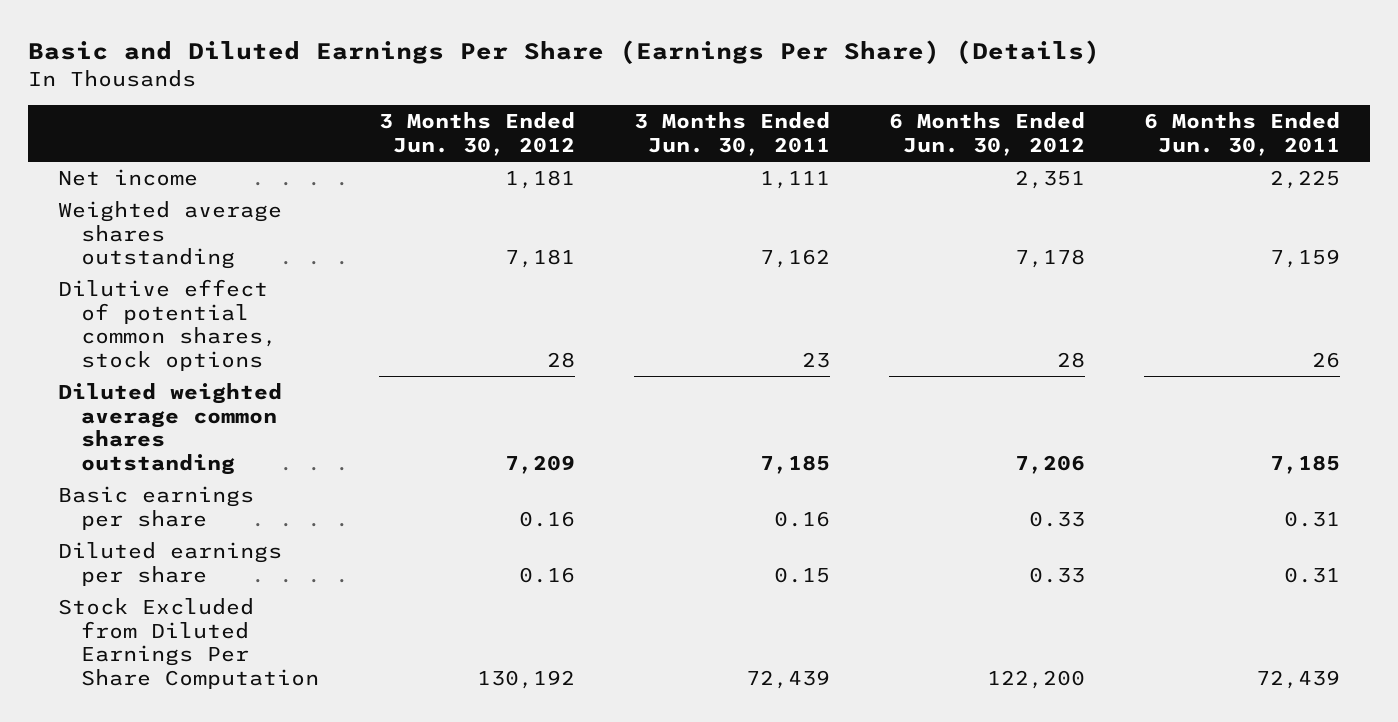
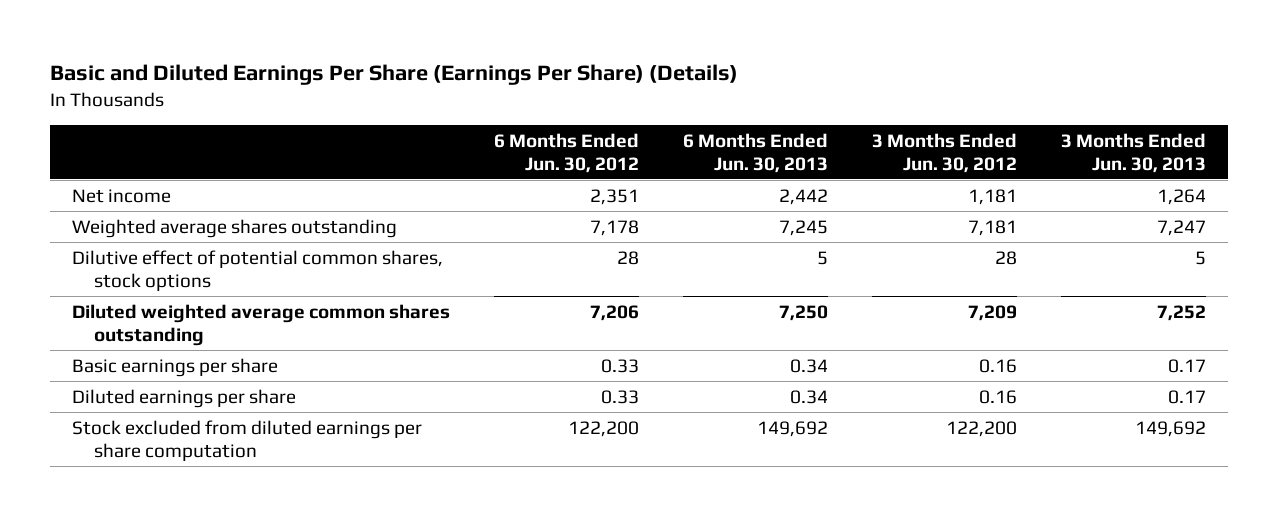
- | 3 Months Ended Jun. 30, 2012 | 3 Months Ended Jun. 30, 2011 | 6 Months Ended Jun. 30, 2012 | 6 Months Ended Jun. 30, 2011
+ | 6 Months Ended Jun. 30, 2012 | 6 Months Ended Jun. 30, 2013 | 3 Months Ended Jun. 30, 2012 | 3 Months Ended Jun. 30, 2013
- Stock Excluded from Diluted Earnings Per Share Computation | 130,192 | 72,439 | 122,200 | 72,439
+ Stock excluded from diluted earnings per share computation | 122,200 | 149,692 | 122,200 | 149,692

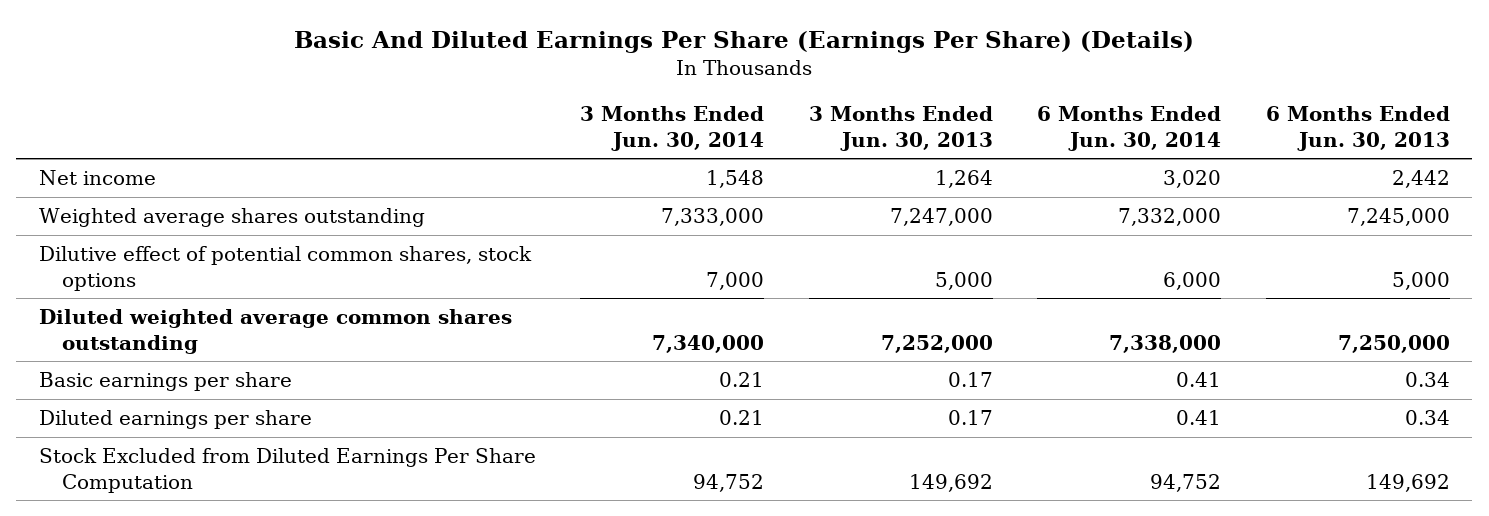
- Basic and Diluted Earnings Per Share (Earnings Per Share) (Details)
+ Basic And Diluted Earnings Per Share (Earnings Per Share) (Details)
- | 6 Months Ended Jun. 30, 2012 | 6 Months Ended Jun. 30, 2013 | 3 Months Ended Jun. 30, 2012 | 3 Months Ended Jun. 30, 2013
+ | 3 Months Ended Jun. 30, 2014 | 3 Months Ended Jun. 30, 2013 | 6 Months Ended Jun. 30, 2014 | 6 Months Ended Jun. 30, 2013
- Weighted average shares outstanding | 7,178 | 7,245 | 7,181 | 7,247
- Dilutive effect of potential common shares, stock options | 28 | 5 | 28 | 5
- Diluted weighted average common shares outstanding | 7,206 | 7,250 | 7,209 | 7,252
+ Weighted average shares outstanding | 7,333,000 | 7,247,000 | 7,332,000 | 7,245,000
+ Dilutive effect of potential common shares, stock options | 7,000 | 5,000 | 6,000 | 5,000
+ Diluted weighted average common shares outstanding | 7,340,000 | 7,252,000 | 7,338,000 | 7,250,000
- Stock excluded from diluted earnings per share computation | 122,200 | 149,692 | 122,200 | 149,692
+ Stock Excluded from Diluted Earnings Per Share Computation | 94,752 | 149,692 | 94,752 | 149,692

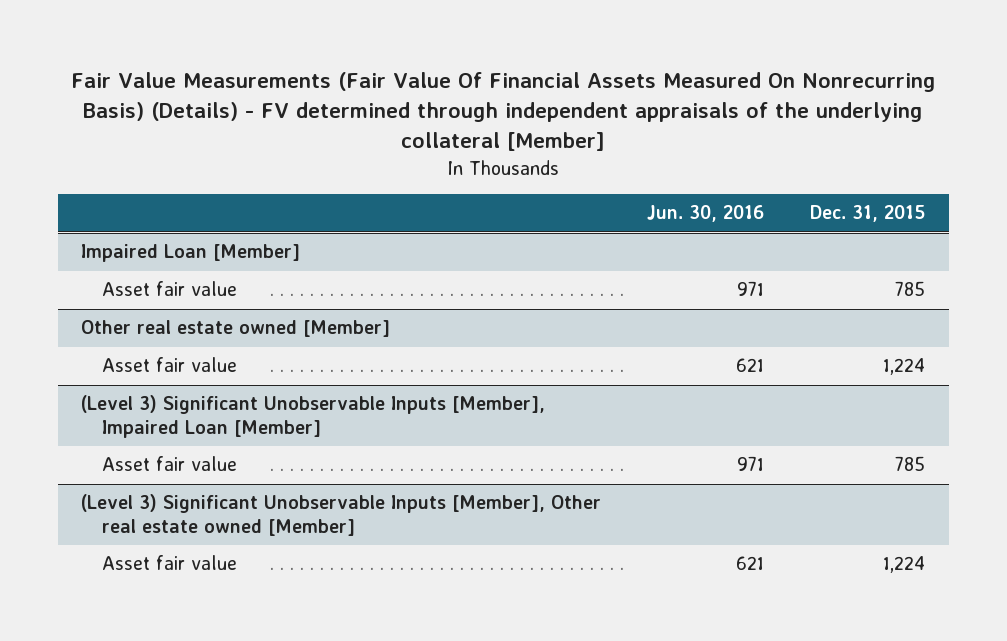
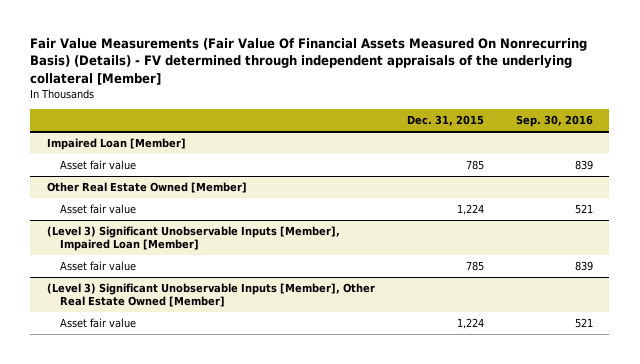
- | Jun. 30, 2016 | Dec. 31, 2015
+ | Dec. 31, 2015 | Sep. 30, 2016
- Other real estate owned [Member]
+ Other Real Estate Owned [Member]
- (Level 3) Significant Unobservable Inputs [Member], Other real estate owned [Member]
+ (Level 3) Significant Unobservable Inputs [Member], Other Real Estate Owned [Member]

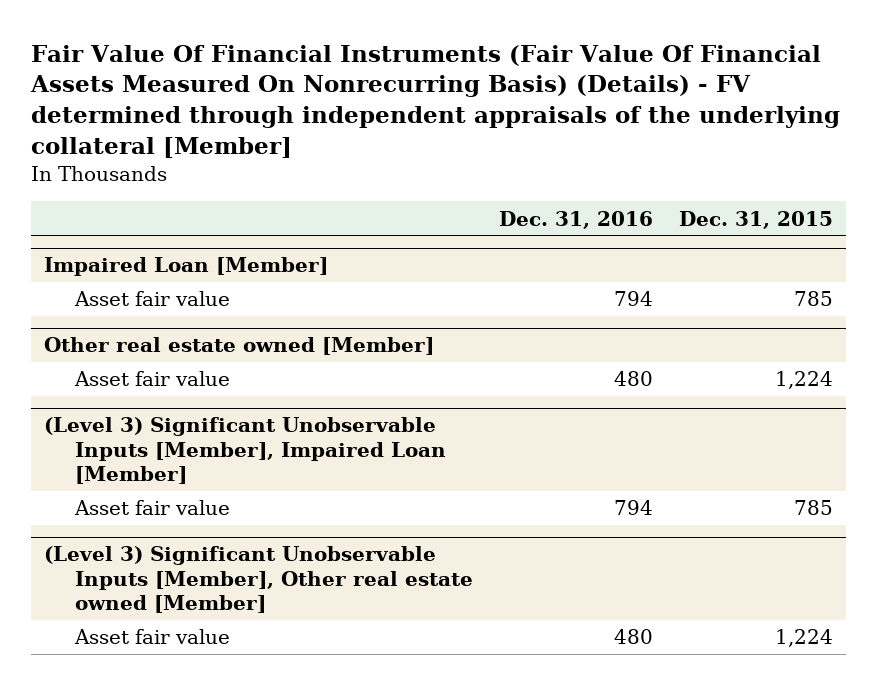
- Fair Value Measurements (Fair Value Of Financial Assets Measured On Nonrecurring Basis) (Details) - FV determined through independent appraisals of the underlying collateral [Member]
+ Fair Value Of Financial Instruments (Fair Value Of Financial Assets Measured On Nonrecurring Basis) (Details) - FV determined through independent appraisals of the underlying collateral [Member]
- | Dec. 31, 2015 | Sep. 30, 2016
+ | Dec. 31, 2016 | Dec. 31, 2015
- Other Real Estate Owned [Member]
+ Other real estate owned [Member]
- (Level 3) Significant Unobservable Inputs [Member], Other Real Estate Owned [Member]
+ (Level 3) Significant Unobservable Inputs [Member], Other real estate owned [Member]

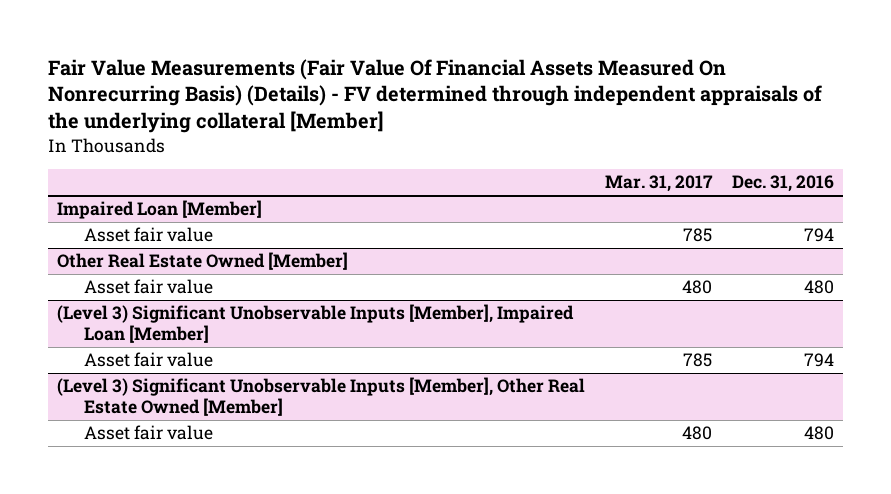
- Fair Value Of Financial Instruments (Fair Value Of Financial Assets Measured On Nonrecurring Basis) (Details) - FV determined through independent appraisals of the underlying collateral [Member]
+ Fair Value Measurements (Fair Value Of Financial Assets Measured On Nonrecurring Basis) (Details) - FV determined through independent appraisals of the underlying collateral [Member]
- | Dec. 31, 2016 | Dec. 31, 2015
+ | Mar. 31, 2017 | Dec. 31, 2016
- Other real estate owned [Member]
+ Other Real Estate Owned [Member]
- (Level 3) Significant Unobservable Inputs [Member], Other real estate owned [Member]
+ (Level 3) Significant Unobservable Inputs [Member], Other Real Estate Owned [Member]

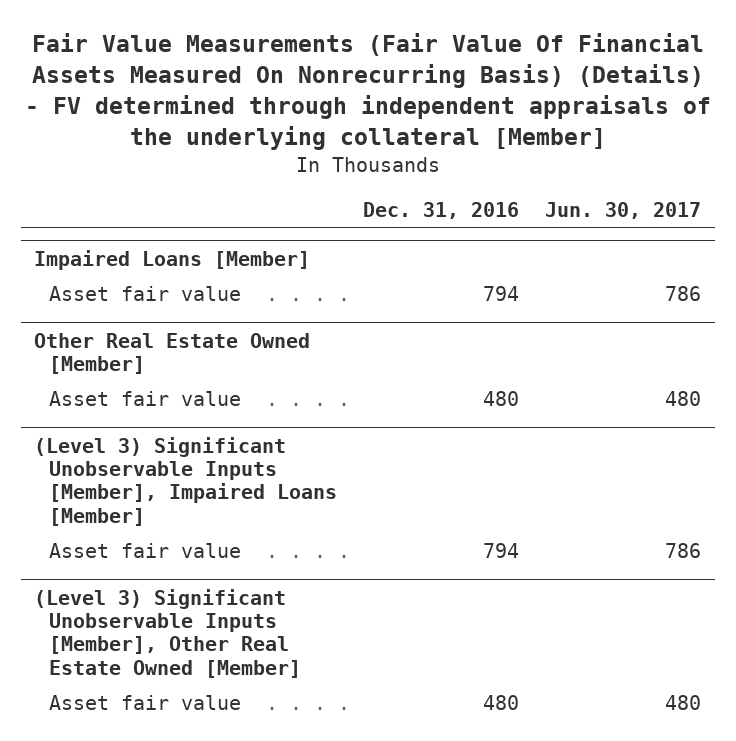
- | Mar. 31, 2017 | Dec. 31, 2016
+ | Dec. 31, 2016 | Jun. 30, 2017
- Impaired Loan [Member]
+ Impaired Loans [Member]
- (Level 3) Significant Unobservable Inputs [Member], Impaired Loan [Member]
+ (Level 3) Significant Unobservable Inputs [Member], Impaired Loans [Member]

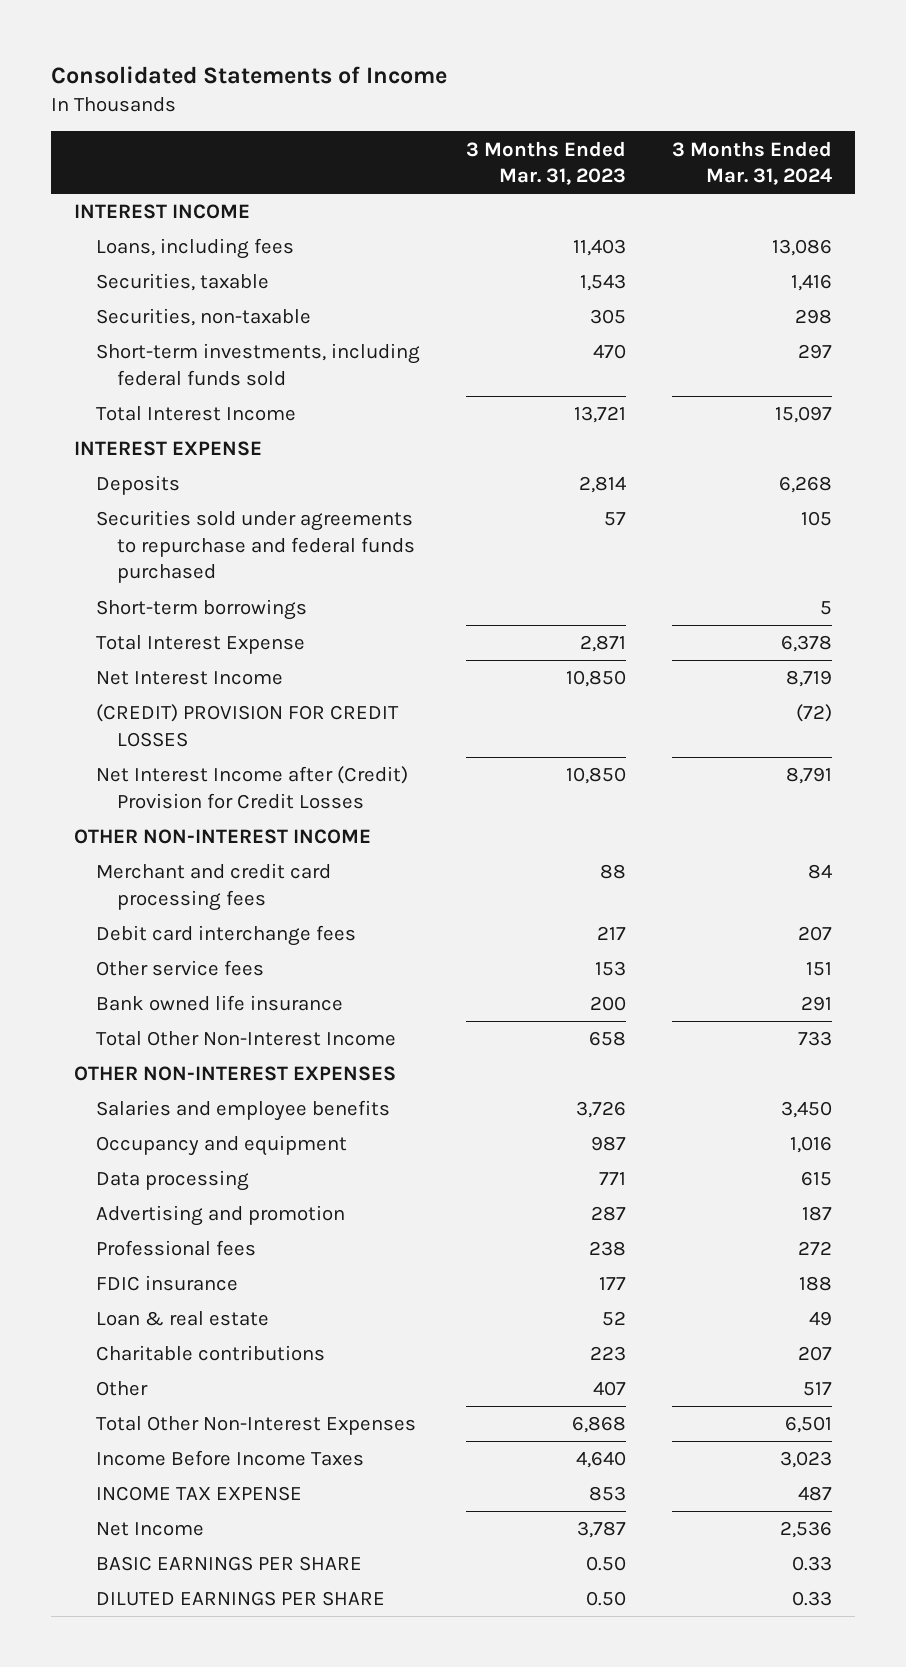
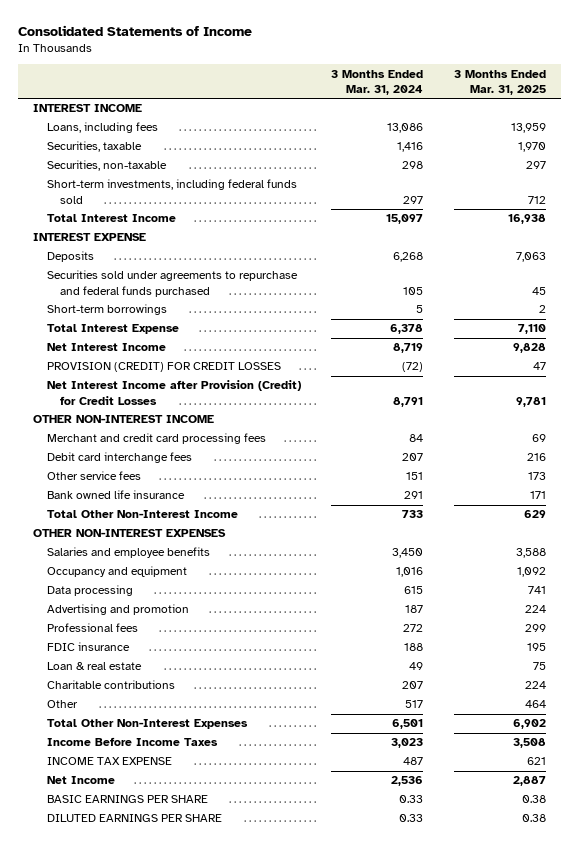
- | 3 Months Ended Mar. 31, 2023 | 3 Months Ended Mar. 31, 2024
+ | 3 Months Ended Mar. 31, 2024 | 3 Months Ended Mar. 31, 2025
- (CREDIT) PROVISION FOR CREDIT LOSSES | | (72)
- Net Interest Income after (Credit) Provision for Credit Losses | 10,850 | 8,791
+ PROVISION (CREDIT) FOR CREDIT LOSSES | (72) | 47
+ Net Interest Income after Provision (Credit) for Credit Losses | 8,791 | 9,781

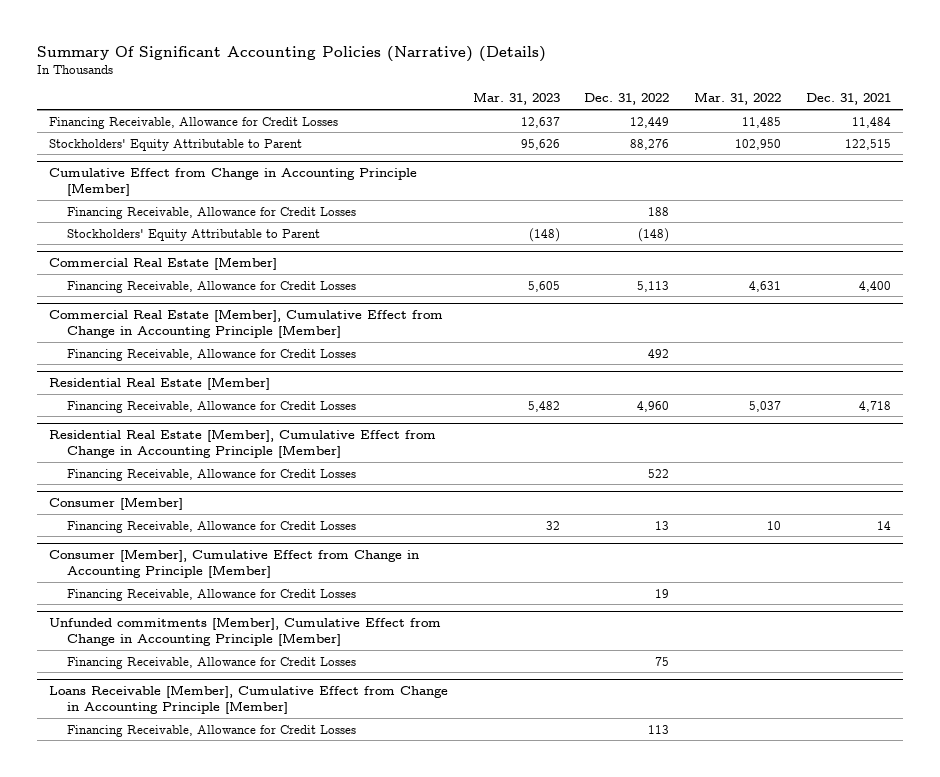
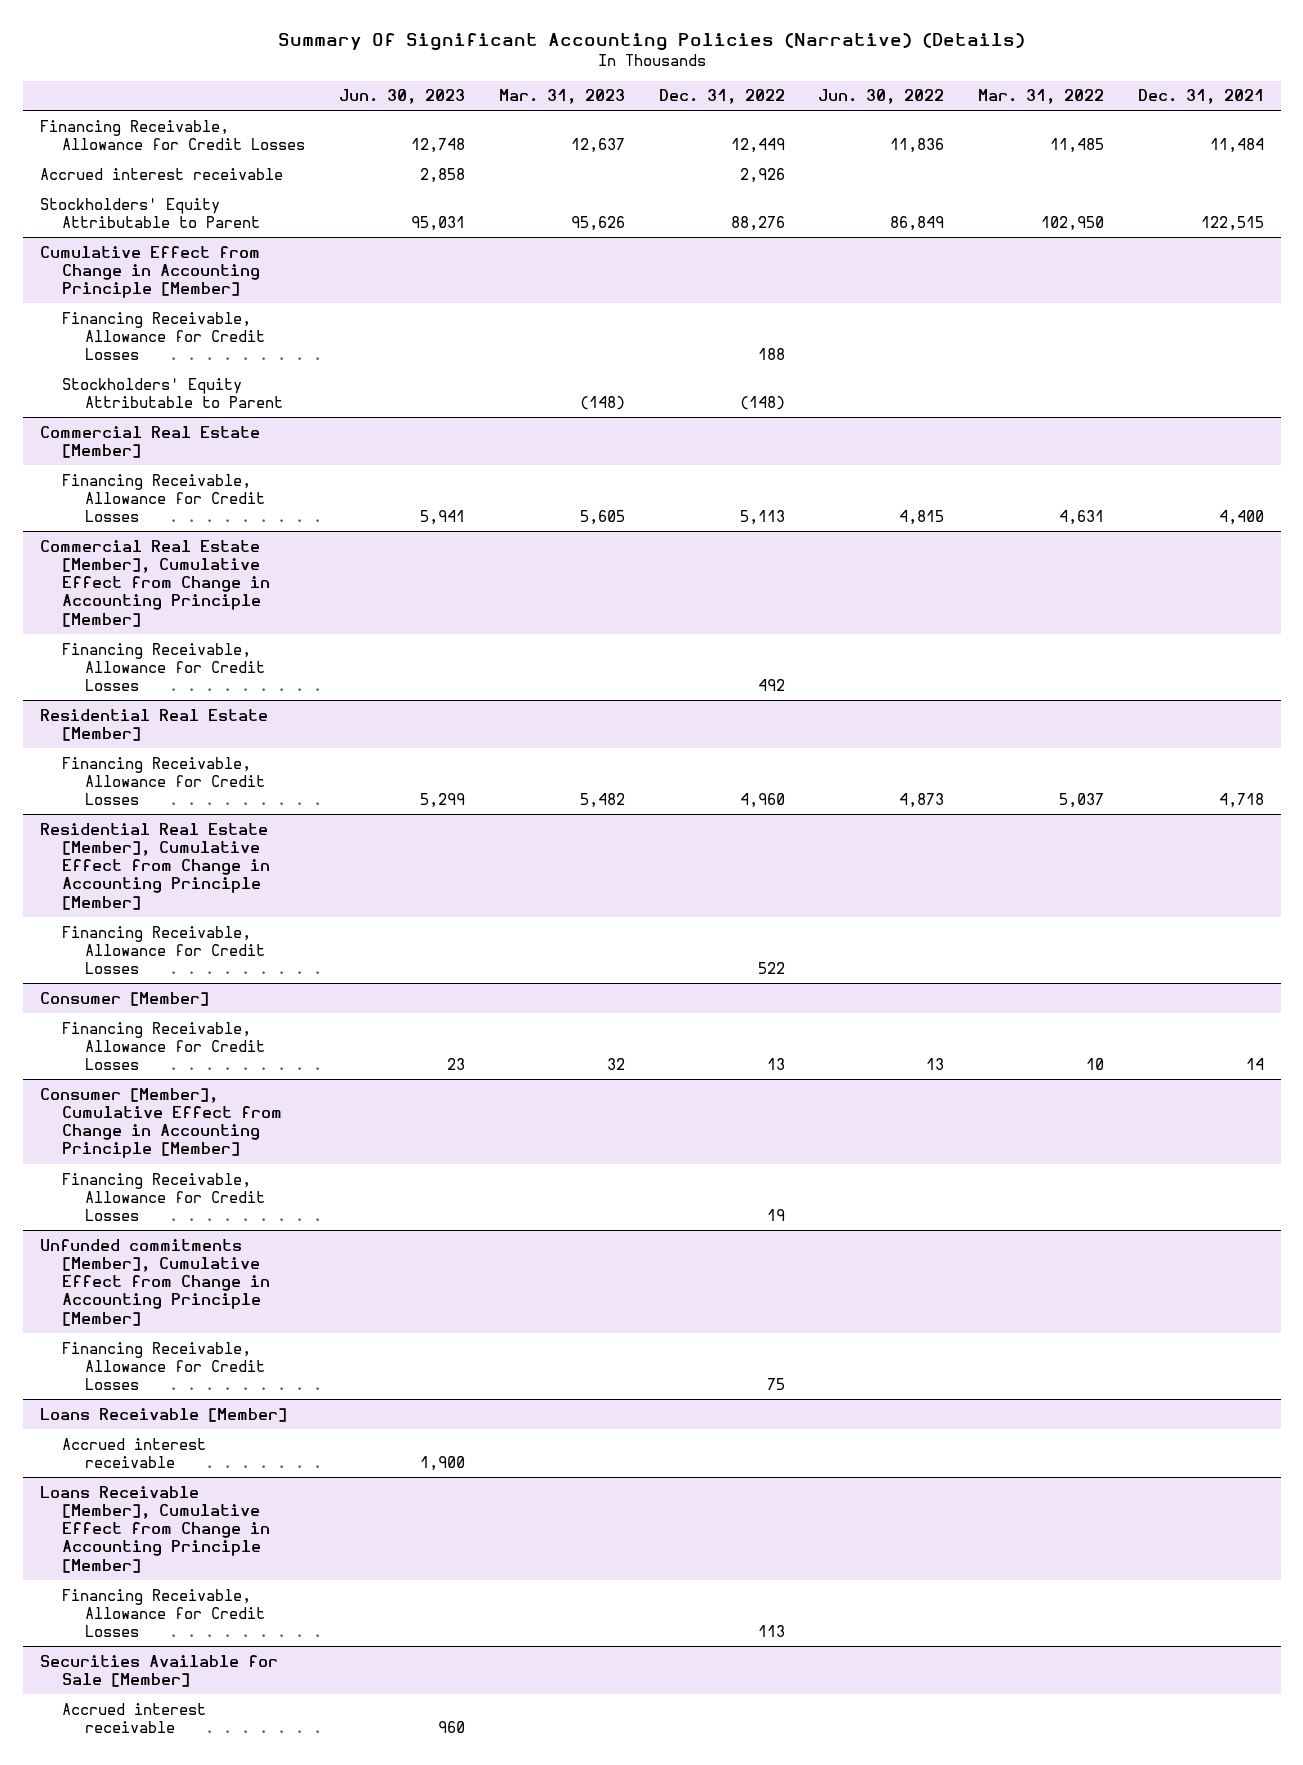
- | Mar. 31, 2023 | Dec. 31, 2022 | Mar. 31, 2022 | Dec. 31, 2021
+ | Jun. 30, 2023 | Mar. 31, 2023 | Dec. 31, 2022 | Jun. 30, 2022 | Mar. 31, 2022 | Dec. 31, 2021
+ Accrued interest receivable | 2,858 | | 2,926 | | |
+ Loans Receivable [Member]
+ Accrued interest receivable | 1,900 | | | | |
+ Securities Available for Sale [Member]
+ Accrued interest receivable | 960 | | | | |

